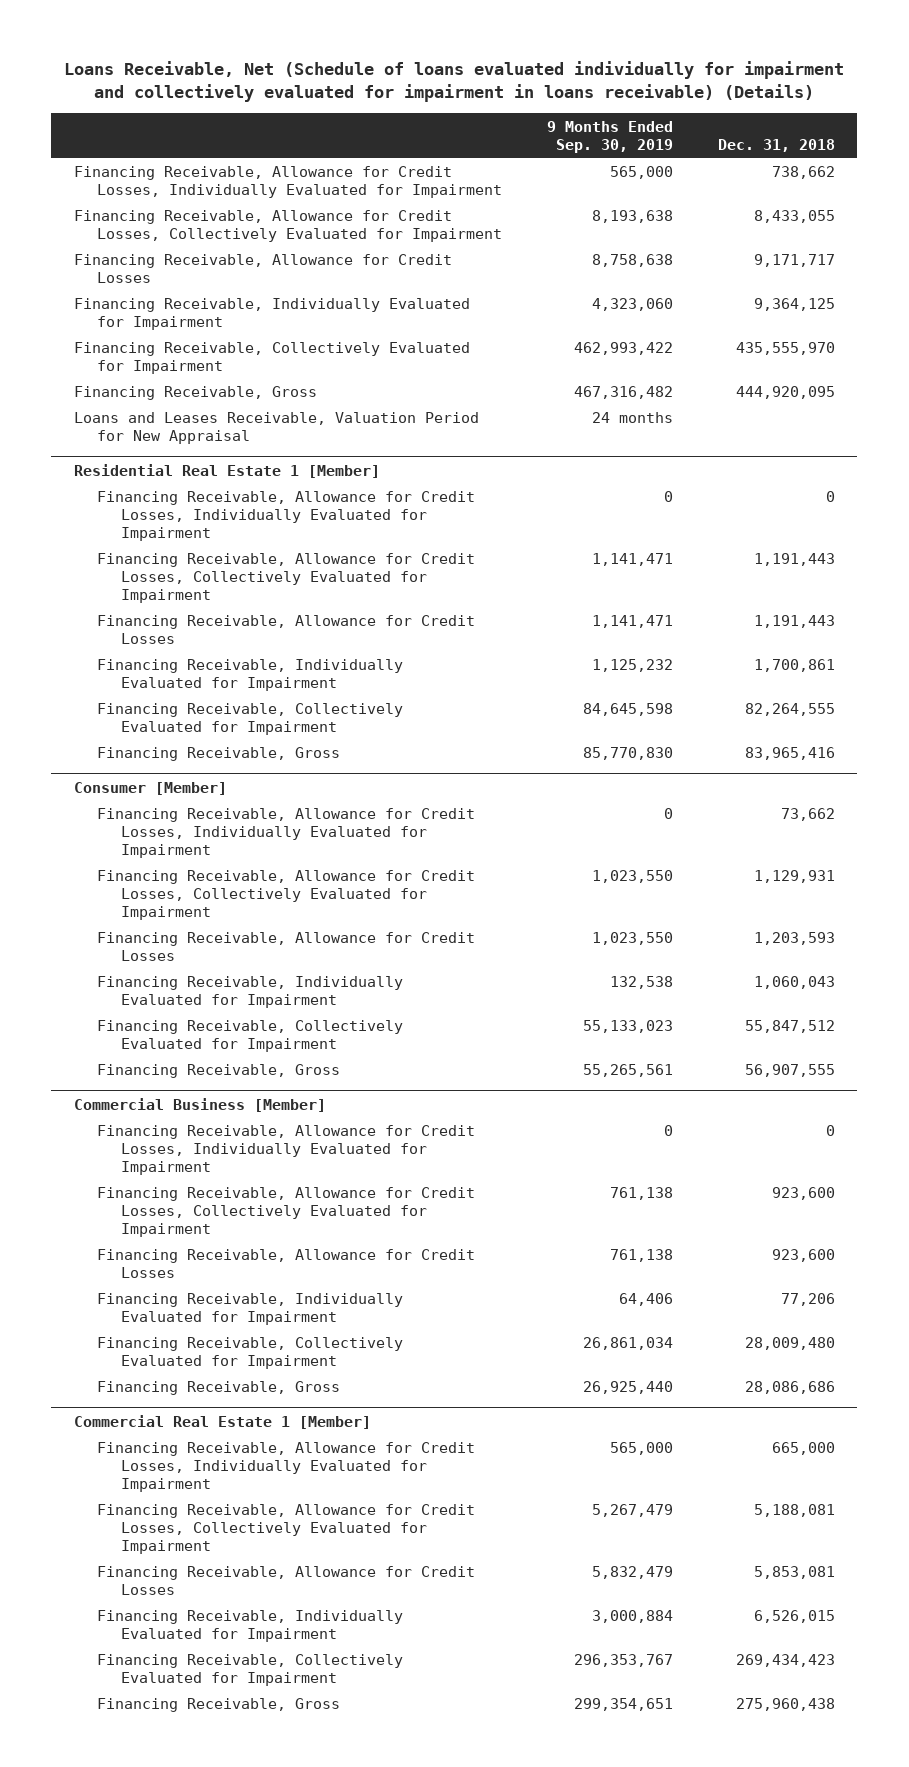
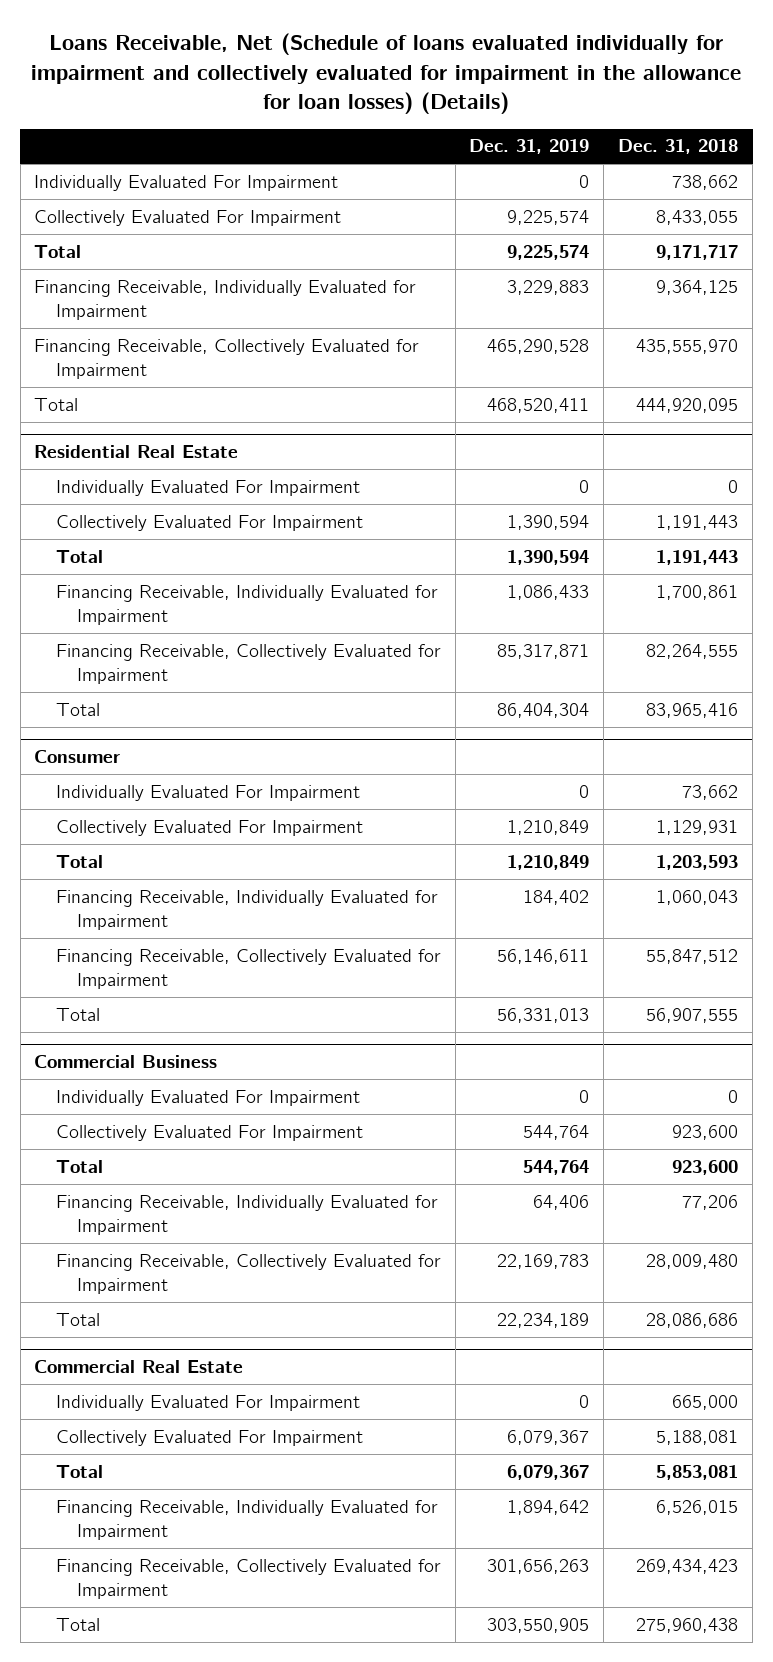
- Loans Receivable, Net (Schedule of loans evaluated individually for impairment and collectively evaluated for impairment in loans receivable) (Details)
+ Loans Receivable, Net (Schedule of loans evaluated individually for impairment and collectively evaluated for impairment in the allowance for loan losses) (Details)
- | 9 Months Ended Sep. 30, 2019 | Dec. 31, 2018
+ | Dec. 31, 2019 | Dec. 31, 2018
- Financing Receivable, Allowance for Credit Losses, Individually Evaluated for Impairment | 565,000 | 738,662
- Financing Receivable, Allowance for Credit Losses, Collectively Evaluated for Impairment | 8,193,638 | 8,433,055
- Financing Receivable, Allowance for Credit Losses | 8,758,638 | 9,171,717
+ Individually Evaluated For Impairment | 0 | 738,662
+ Collectively Evaluated For Impairment | 9,225,574 | 8,433,055
+ Total | 9,225,574 | 9,171,717
- Financing Receivable, Gross | 467,316,482 | 444,920,095
- Loans and Leases Receivable, Valuation Period for New Appraisal | 24 months |
- Residential Real Estate 1 [Member]
- Financing Receivable, Allowance for Credit Losses, Individually Evaluated for Impairment | 0 | 0
- Financing Receivable, Allowance for Credit Losses, Collectively Evaluated for Impairment | 1,141,471 | 1,191,443
- Financing Receivable, Allowance for Credit Losses | 1,141,471 | 1,191,443
+ Total | 468,520,411 | 444,920,095
+ Residential Real Estate
+ Individually Evaluated For Impairment | 0 | 0
+ Collectively Evaluated For Impairment | 1,390,594 | 1,191,443
+ Total | 1,390,594 | 1,191,443
- Financing Receivable, Gross | 85,770,830 | 83,965,416
- Consumer [Member]
- Financing Receivable, Allowance for Credit Losses, Individually Evaluated for Impairment | 0 | 73,662
- Financing Receivable, Allowance for Credit Losses, Collectively Evaluated for Impairment | 1,023,550 | 1,129,931
- Financing Receivable, Allowance for Credit Losses | 1,023,550 | 1,203,593
+ Total | 86,404,304 | 83,965,416
+ Consumer
+ Individually Evaluated For Impairment | 0 | 73,662
+ Collectively Evaluated For Impairment | 1,210,849 | 1,129,931
+ Total | 1,210,849 | 1,203,593
- Financing Receivable, Gross | 55,265,561 | 56,907,555
- Commercial Business [Member]
- Financing Receivable, Allowance for Credit Losses, Individually Evaluated for Impairment | 0 | 0
- Financing Receivable, Allowance for Credit Losses, Collectively Evaluated for Impairment | 761,138 | 923,600
- Financing Receivable, Allowance for Credit Losses | 761,138 | 923,600
+ Total | 56,331,013 | 56,907,555
+ Commercial Business
+ Individually Evaluated For Impairment | 0 | 0
+ Collectively Evaluated For Impairment | 544,764 | 923,600
+ Total | 544,764 | 923,600
- Financing Receivable, Gross | 26,925,440 | 28,086,686
- Commercial Real Estate 1 [Member]
- Financing Receivable, Allowance for Credit Losses, Individually Evaluated for Impairment | 565,000 | 665,000
- Financing Receivable, Allowance for Credit Losses, Collectively Evaluated for Impairment | 5,267,479 | 5,188,081
- Financing Receivable, Allowance for Credit Losses | 5,832,479 | 5,853,081
+ Total | 22,234,189 | 28,086,686
+ Commercial Real Estate
+ Individually Evaluated For Impairment | 0 | 665,000
+ Collectively Evaluated For Impairment | 6,079,367 | 5,188,081
+ Total | 6,079,367 | 5,853,081
- Financing Receivable, Gross | 299,354,651 | 275,960,438
+ Total | 303,550,905 | 275,960,438

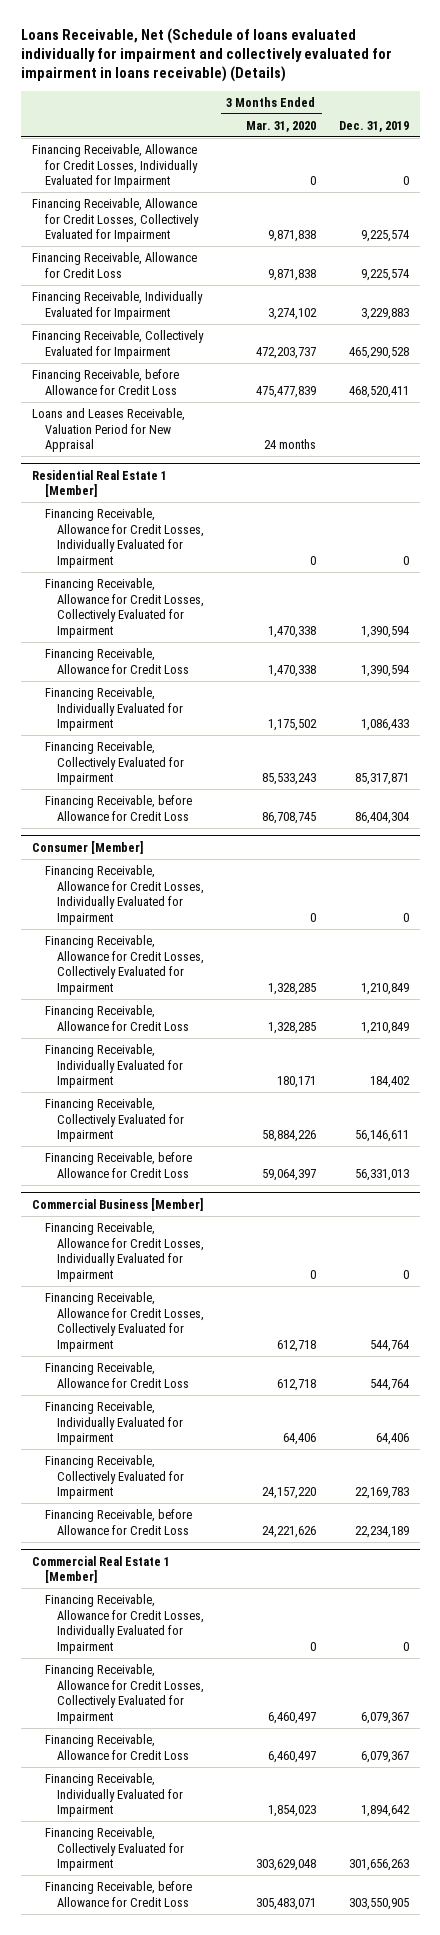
- Loans Receivable, Net (Schedule of loans evaluated individually for impairment and collectively evaluated for impairment in the allowance for loan losses) (Details)
+ Loans Receivable, Net (Schedule of loans evaluated individually for impairment and collectively evaluated for impairment in loans receivable) (Details)
- | Dec. 31, 2019 | Dec. 31, 2018
+ | 3 Months Ended Mar. 31, 2020 | Dec. 31, 2019
- Individually Evaluated For Impairment | 0 | 738,662
- Collectively Evaluated For Impairment | 9,225,574 | 8,433,055
- Total | 9,225,574 | 9,171,717
+ Financing Receivable, Allowance for Credit Losses, Individually Evaluated for Impairment | 0 | 0
+ Financing Receivable, Allowance for Credit Losses, Collectively Evaluated for Impairment | 9,871,838 | 9,225,574
+ Financing Receivable, Allowance for Credit Loss | 9,871,838 | 9,225,574
- Total | 468,520,411 | 444,920,095
- Residential Real Estate
- Individually Evaluated For Impairment | 0 | 0
- Collectively Evaluated For Impairment | 1,390,594 | 1,191,443
- Total | 1,390,594 | 1,191,443
+ Financing Receivable, before Allowance for Credit Loss | 475,477,839 | 468,520,411
+ Loans and Leases Receivable, Valuation Period for New Appraisal | 24 months |
+ Residential Real Estate 1 [Member]
+ Financing Receivable, Allowance for Credit Losses, Individually Evaluated for Impairment | 0 | 0
+ Financing Receivable, Allowance for Credit Losses, Collectively Evaluated for Impairment | 1,470,338 | 1,390,594
+ Financing Receivable, Allowance for Credit Loss | 1,470,338 | 1,390,594
- Total | 86,404,304 | 83,965,416
- Consumer
- Individually Evaluated For Impairment | 0 | 73,662
- Collectively Evaluated For Impairment | 1,210,849 | 1,129,931
- Total | 1,210,849 | 1,203,593
+ Financing Receivable, before Allowance for Credit Loss | 86,708,745 | 86,404,304
+ Consumer [Member]
+ Financing Receivable, Allowance for Credit Losses, Individually Evaluated for Impairment | 0 | 0
+ Financing Receivable, Allowance for Credit Losses, Collectively Evaluated for Impairment | 1,328,285 | 1,210,849
+ Financing Receivable, Allowance for Credit Loss | 1,328,285 | 1,210,849
- Total | 56,331,013 | 56,907,555
- Commercial Business
- Individually Evaluated For Impairment | 0 | 0
- Collectively Evaluated For Impairment | 544,764 | 923,600
- Total | 544,764 | 923,600
+ Financing Receivable, before Allowance for Credit Loss | 59,064,397 | 56,331,013
+ Commercial Business [Member]
+ Financing Receivable, Allowance for Credit Losses, Individually Evaluated for Impairment | 0 | 0
+ Financing Receivable, Allowance for Credit Losses, Collectively Evaluated for Impairment | 612,718 | 544,764
+ Financing Receivable, Allowance for Credit Loss | 612,718 | 544,764
- Total | 22,234,189 | 28,086,686
- Commercial Real Estate
- Individually Evaluated For Impairment | 0 | 665,000
- Collectively Evaluated For Impairment | 6,079,367 | 5,188,081
- Total | 6,079,367 | 5,853,081
+ Financing Receivable, before Allowance for Credit Loss | 24,221,626 | 22,234,189
+ Commercial Real Estate 1 [Member]
+ Financing Receivable, Allowance for Credit Losses, Individually Evaluated for Impairment | 0 | 0
+ Financing Receivable, Allowance for Credit Losses, Collectively Evaluated for Impairment | 6,460,497 | 6,079,367
+ Financing Receivable, Allowance for Credit Loss | 6,460,497 | 6,079,367
- Total | 303,550,905 | 275,960,438
+ Financing Receivable, before Allowance for Credit Loss | 305,483,071 | 303,550,905

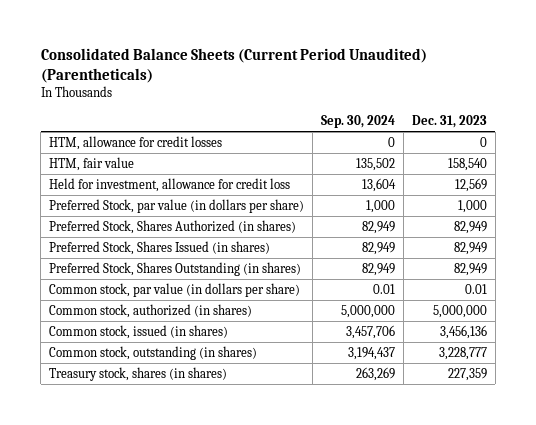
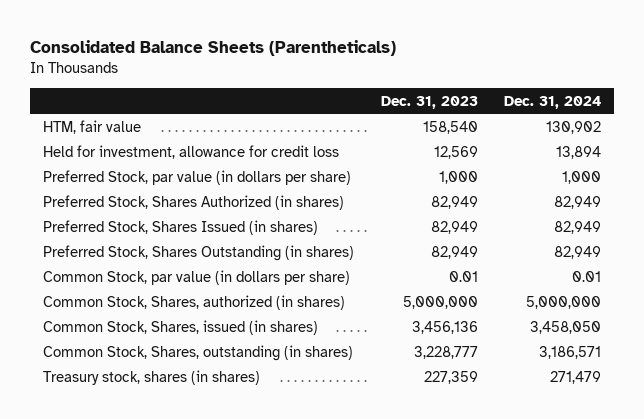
- Consolidated Balance Sheets (Current Period Unaudited) (Parentheticals)
+ Consolidated Balance Sheets (Parentheticals)
- | Sep. 30, 2024 | Dec. 31, 2023
+ | Dec. 31, 2023 | Dec. 31, 2024
- HTM, allowance for credit losses | 0 | 0
- Common stock, par value (in dollars per share) | 0.01 | 0.01
- Common stock, authorized (in shares) | 5,000,000 | 5,000,000
- Common stock, issued (in shares) | 3,457,706 | 3,456,136
- Common stock, outstanding (in shares) | 3,194,437 | 3,228,777
+ Common Stock, par value (in dollars per share) | 0.01 | 0.01
+ Common Stock, Shares, authorized (in shares) | 5,000,000 | 5,000,000
+ Common Stock, Shares, issued (in shares) | 3,456,136 | 3,458,050
+ Common Stock, Shares, outstanding (in shares) | 3,228,777 | 3,186,571

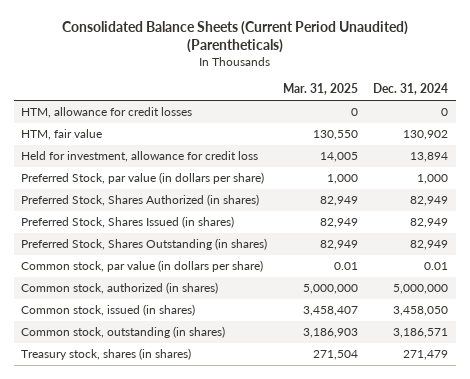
- Consolidated Balance Sheets (Parentheticals)
+ Consolidated Balance Sheets (Current Period Unaudited) (Parentheticals)
- | Dec. 31, 2023 | Dec. 31, 2024
+ | Mar. 31, 2025 | Dec. 31, 2024
+ HTM, allowance for credit losses | 0 | 0
- Common Stock, par value (in dollars per share) | 0.01 | 0.01
- Common Stock, Shares, authorized (in shares) | 5,000,000 | 5,000,000
- Common Stock, Shares, issued (in shares) | 3,456,136 | 3,458,050
- Common Stock, Shares, outstanding (in shares) | 3,228,777 | 3,186,571
+ Common stock, par value (in dollars per share) | 0.01 | 0.01
+ Common stock, authorized (in shares) | 5,000,000 | 5,000,000
+ Common stock, issued (in shares) | 3,458,407 | 3,458,050
+ Common stock, outstanding (in shares) | 3,186,903 | 3,186,571

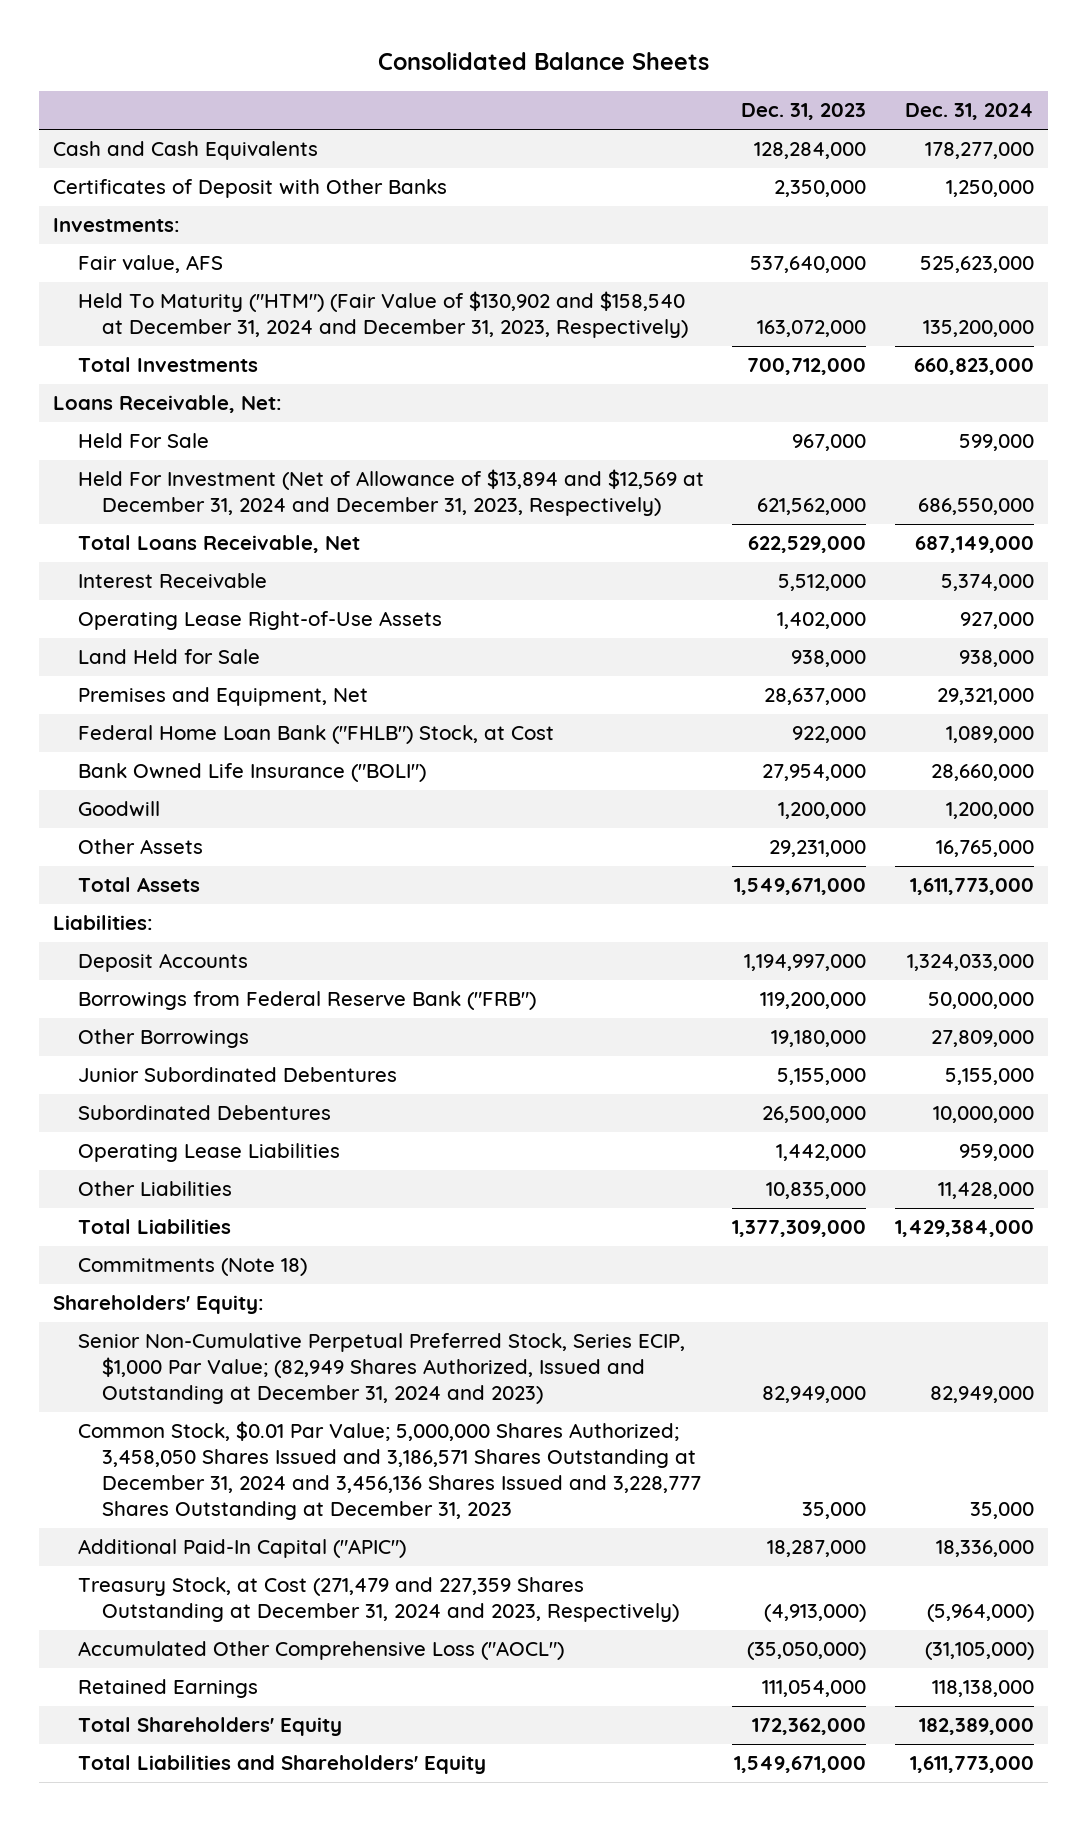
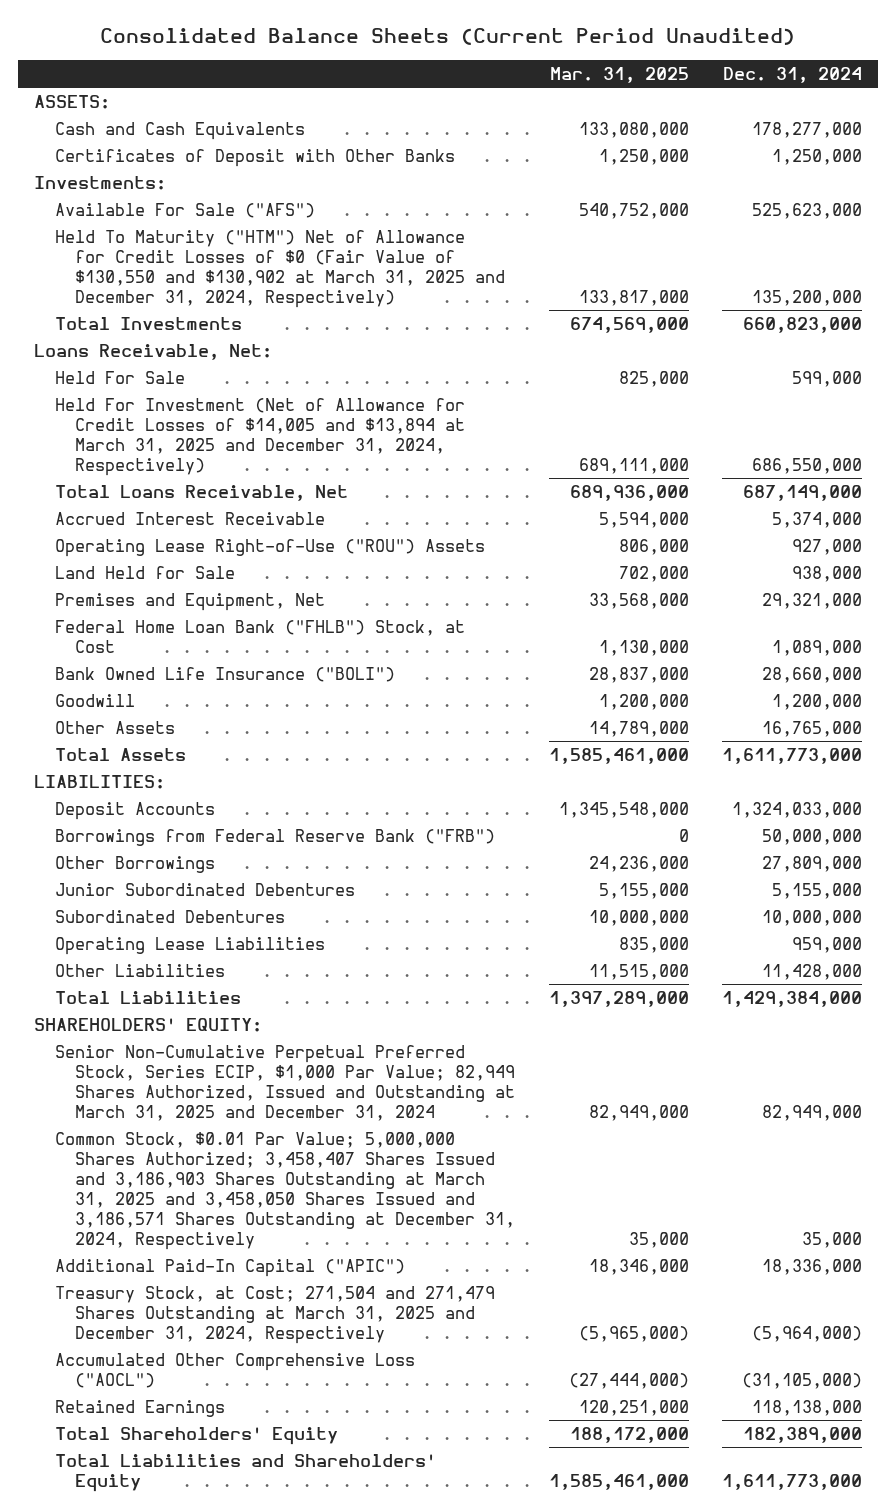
- Consolidated Balance Sheets
+ Consolidated Balance Sheets (Current Period Unaudited)
- | Dec. 31, 2023 | Dec. 31, 2024
+ | Mar. 31, 2025 | Dec. 31, 2024
+ ASSETS:
- Fair value, AFS | 537,640,000 | 525,623,000
- Held To Maturity ("HTM") (Fair Value of $130,902 and $158,540 at December 31, 2024 and December 31, 2023, Respectively) | 163,072,000 | 135,200,000
+ Available For Sale ("AFS") | 540,752,000 | 525,623,000
+ Held To Maturity ("HTM") Net of Allowance for Credit Losses of $0 (Fair Value of $130,550 and $130,902 at March 31, 2025 and December 31, 2024, Respectively) | 133,817,000 | 135,200,000
- Held For Investment (Net of Allowance of $13,894 and $12,569 at December 31, 2024 and December 31, 2023, Respectively) | 621,562,000 | 686,550,000
+ Held For Investment (Net of Allowance for Credit Losses of $14,005 and $13,894 at March 31, 2025 and December 31, 2024, Respectively) | 689,111,000 | 686,550,000
- Interest Receivable | 5,512,000 | 5,374,000
- Operating Lease Right-of-Use Assets | 1,402,000 | 927,000
+ Accrued Interest Receivable | 5,594,000 | 5,374,000
+ Operating Lease Right-of-Use ("ROU") Assets | 806,000 | 927,000
- Liabilities:
+ LIABILITIES:
- Commitments (Note 18)
- Shareholders' Equity:
- Senior Non-Cumulative Perpetual Preferred Stock, Series ECIP, $1,000 Par Value; (82,949 Shares Authorized, Issued and Outstanding at December 31, 2024 and 2023) | 82,949,000 | 82,949,000
- Common Stock, $0.01 Par Value; 5,000,000 Shares Authorized; 3,458,050 Shares Issued and 3,186,571 Shares Outstanding at December 31, 2024 and 3,456,136 Shares Issued and 3,228,777 Shares Outstanding at December 31, 2023 | 35,000 | 35,000
+ SHAREHOLDERS' EQUITY:
+ Senior Non-Cumulative Perpetual Preferred Stock, Series ECIP, $1,000 Par Value; 82,949 Shares Authorized, Issued and Outstanding at March 31, 2025 and December 31, 2024 | 82,949,000 | 82,949,000
+ Common Stock, $0.01 Par Value; 5,000,000 Shares Authorized; 3,458,407 Shares Issued and 3,186,903 Shares Outstanding at March 31, 2025 and 3,458,050 Shares Issued and 3,186,571 Shares Outstanding at December 31, 2024, Respectively | 35,000 | 35,000
- Treasury Stock, at Cost (271,479 and 227,359 Shares Outstanding at December 31, 2024 and 2023, Respectively) | (4,913,000) | (5,964,000)
+ Treasury Stock, at Cost; 271,504 and 271,479 Shares Outstanding at March 31, 2025 and December 31, 2024, Respectively | (5,965,000) | (5,964,000)

